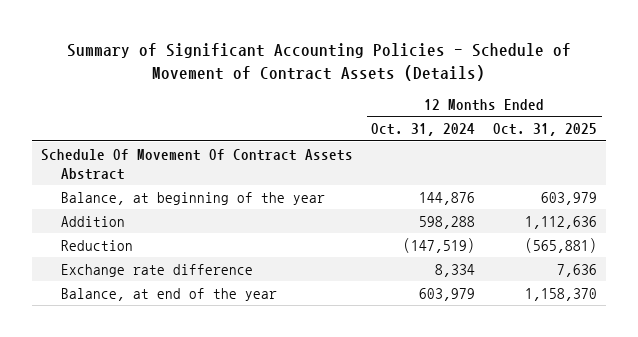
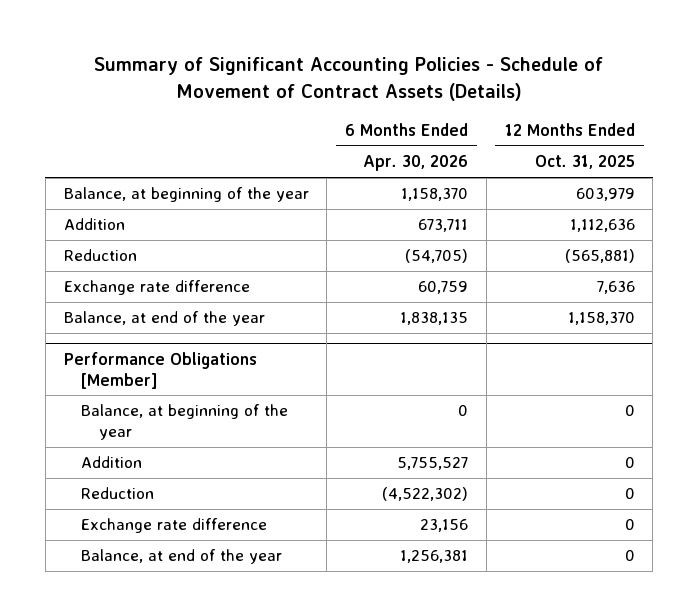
- | 12 Months Ended Oct. 31, 2024 | 12 Months Ended Oct. 31, 2025
+ | 6 Months Ended Apr. 30, 2026 | 12 Months Ended Oct. 31, 2025
- Schedule Of Movement Of Contract Assets Abstract
+ Performance Obligations [Member]
+ Balance, at beginning of the year | 0 | 0
+ Addition | 5,755,527 | 0
+ Reduction | (4,522,302) | 0
+ Exchange rate difference | 23,156 | 0
+ Balance, at end of the year | 1,256,381 | 0

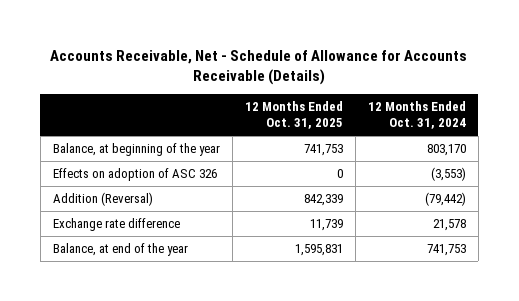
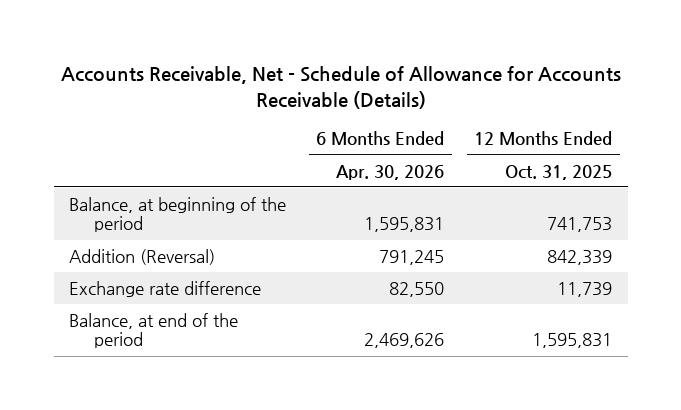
- | 12 Months Ended Oct. 31, 2025 | 12 Months Ended Oct. 31, 2024
+ | 6 Months Ended Apr. 30, 2026 | 12 Months Ended Oct. 31, 2025
- Balance, at beginning of the year | 741,753 | 803,170
- Effects on adoption of ASC 326 | 0 | (3,553)
+ Balance, at beginning of the period | 1,595,831 | 741,753
- Balance, at end of the year | 1,595,831 | 741,753
+ Balance, at end of the period | 2,469,626 | 1,595,831

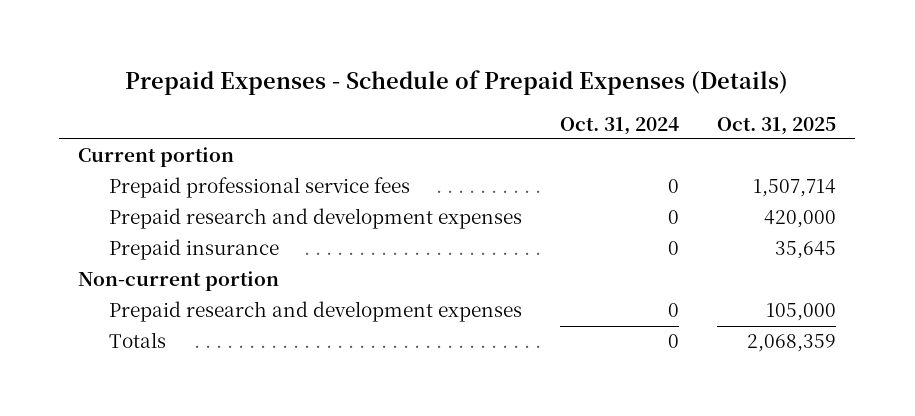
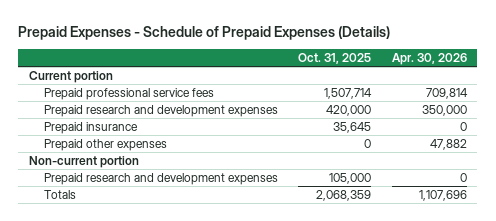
- | Oct. 31, 2024 | Oct. 31, 2025
+ | Oct. 31, 2025 | Apr. 30, 2026
+ Prepaid other expenses | 0 | 47,882

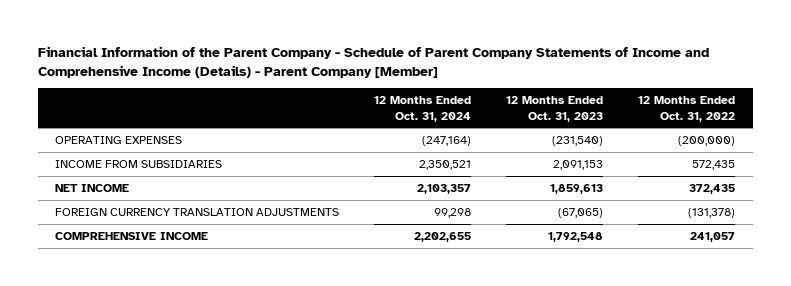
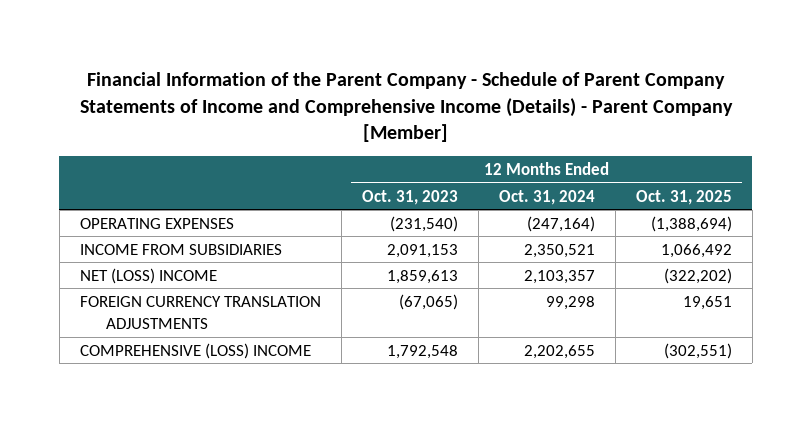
- | 12 Months Ended Oct. 31, 2024 | 12 Months Ended Oct. 31, 2023 | 12 Months Ended Oct. 31, 2022
+ | 12 Months Ended Oct. 31, 2023 | 12 Months Ended Oct. 31, 2024 | 12 Months Ended Oct. 31, 2025
- NET INCOME | 2,103,357 | 1,859,613 | 372,435
+ NET (LOSS) INCOME | 1,859,613 | 2,103,357 | (322,202)
- COMPREHENSIVE INCOME | 2,202,655 | 1,792,548 | 241,057
+ COMPREHENSIVE (LOSS) INCOME | 1,792,548 | 2,202,655 | (302,551)

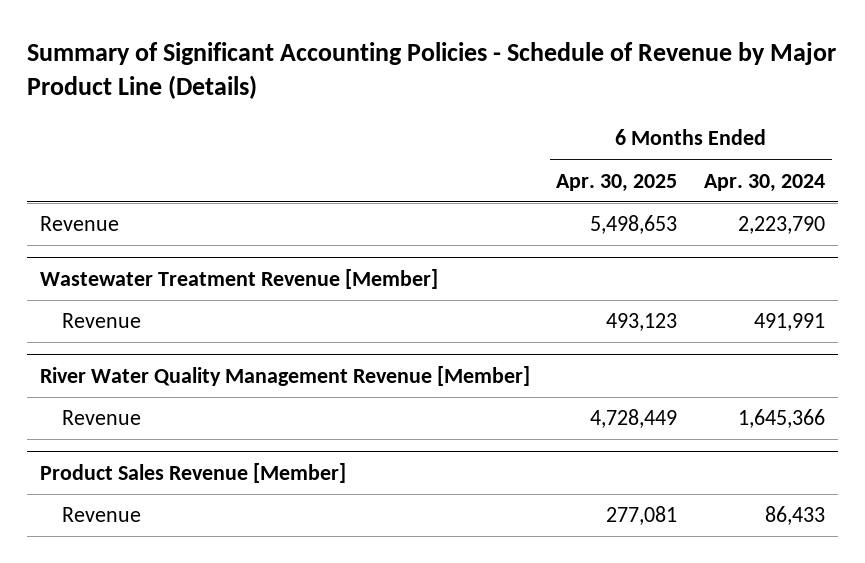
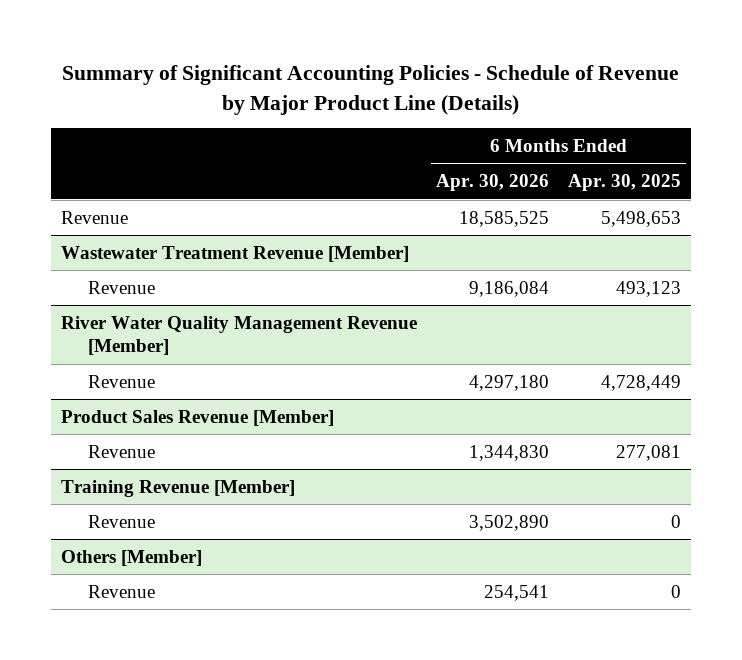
- | 6 Months Ended Apr. 30, 2025 | 6 Months Ended Apr. 30, 2024
+ | 6 Months Ended Apr. 30, 2026 | 6 Months Ended Apr. 30, 2025
+ Training Revenue [Member]
+ Revenue | 3,502,890 | 0
+ Others [Member]
+ Revenue | 254,541 | 0

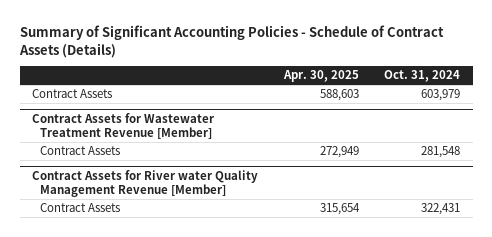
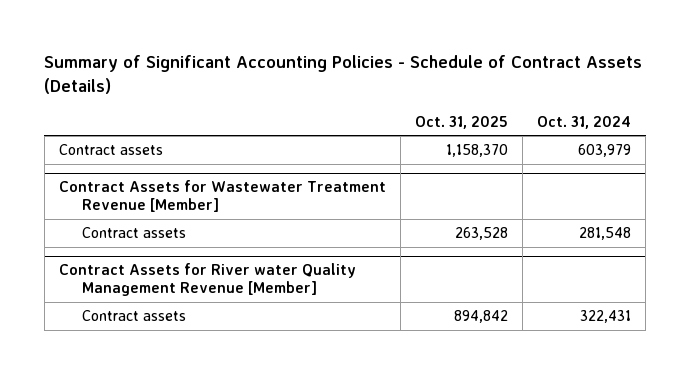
- | Apr. 30, 2025 | Oct. 31, 2024
+ | Oct. 31, 2025 | Oct. 31, 2024
- Contract Assets | 588,603 | 603,979
+ Contract assets | 1,158,370 | 603,979
@ Contract Assets for Wastewater Treatment Revenue [Member]
- Contract Assets | 272,949 | 281,548
+ Contract assets | 263,528 | 281,548
@ Contract Assets for River water Quality Management Revenue [Member]
- Contract Assets | 315,654 | 322,431
+ Contract assets | 894,842 | 322,431

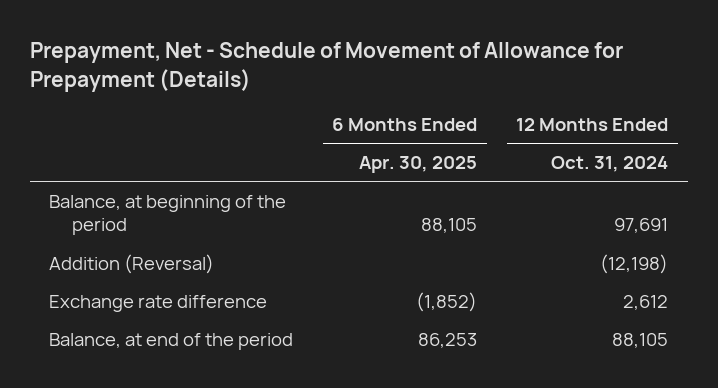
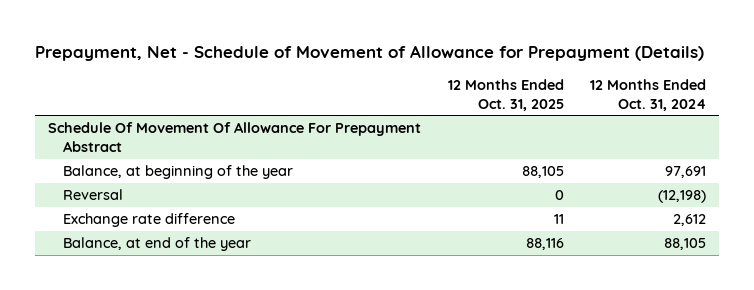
- | 6 Months Ended Apr. 30, 2025 | 12 Months Ended Oct. 31, 2024
+ | 12 Months Ended Oct. 31, 2025 | 12 Months Ended Oct. 31, 2024
- Balance, at beginning of the period | 88,105 | 97,691
- Addition (Reversal) | | (12,198)
+ Schedule Of Movement Of Allowance For Prepayment Abstract
+ Balance, at beginning of the year | 88,105 | 97,691
+ Reversal | 0 | (12,198)
- Balance, at end of the period | 86,253 | 88,105
+ Balance, at end of the year | 88,116 | 88,105

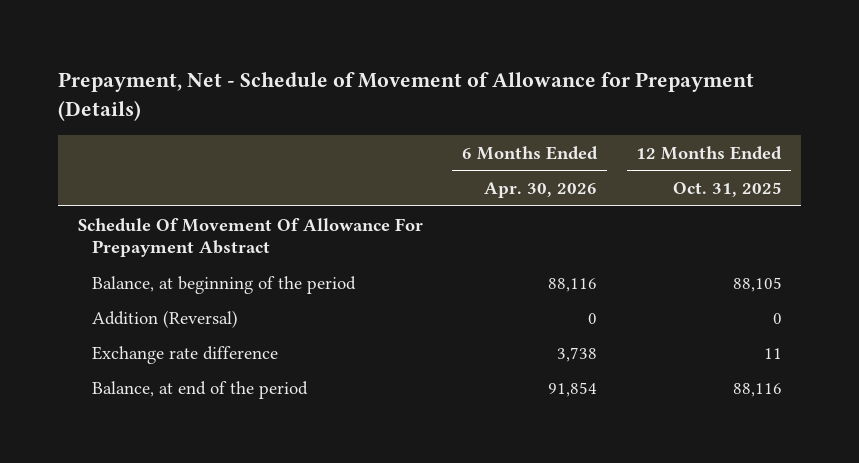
- | 12 Months Ended Oct. 31, 2025 | 12 Months Ended Oct. 31, 2024
+ | 6 Months Ended Apr. 30, 2026 | 12 Months Ended Oct. 31, 2025
- Balance, at beginning of the year | 88,105 | 97,691
- Reversal | 0 | (12,198)
+ Balance, at beginning of the period | 88,116 | 88,105
+ Addition (Reversal) | 0 | 0
- Balance, at end of the year | 88,116 | 88,105
+ Balance, at end of the period | 91,854 | 88,116

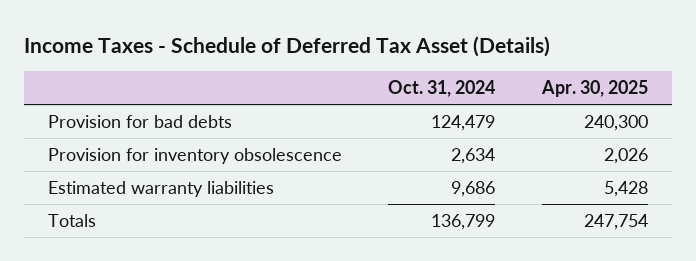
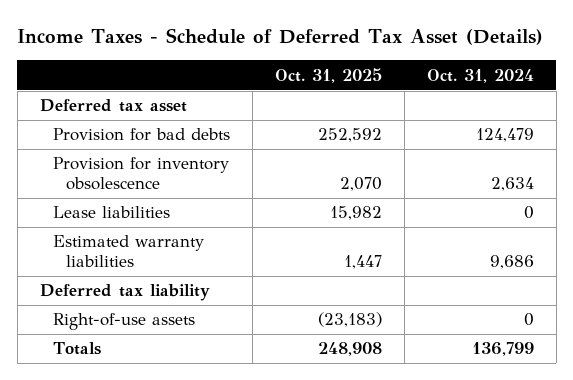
- | Oct. 31, 2024 | Apr. 30, 2025
+ | Oct. 31, 2025 | Oct. 31, 2024
+ Deferred tax asset
+ Lease liabilities | 15,982 | 0
+ Deferred tax liability
+ Right-of-use assets | (23,183) | 0

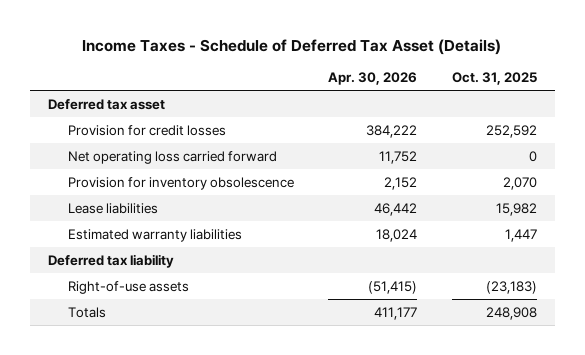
- | Oct. 31, 2025 | Oct. 31, 2024
+ | Apr. 30, 2026 | Oct. 31, 2025
- Provision for bad debts | 252,592 | 124,479
+ Provision for credit losses | 384,222 | 252,592
+ Net operating loss carried forward | 11,752 | 0

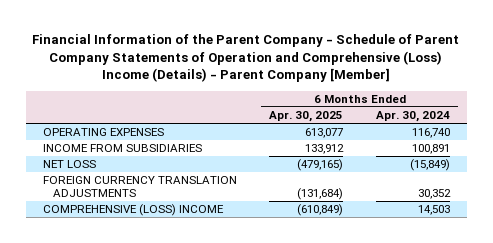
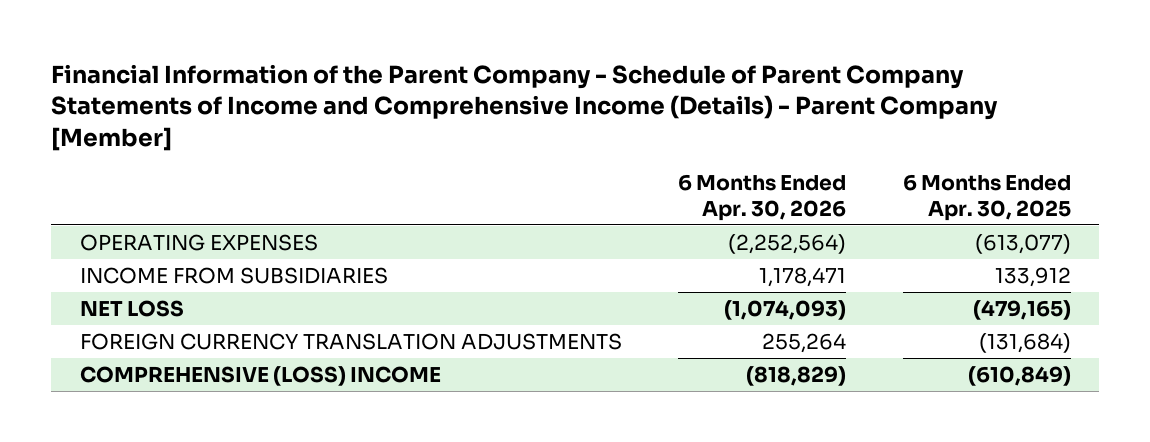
- Financial Information of the Parent Company - Schedule of Parent Company Statements of Operation and Comprehensive (Loss) Income (Details) - Parent Company [Member]
+ Financial Information of the Parent Company - Schedule of Parent Company Statements of Income and Comprehensive Income (Details) - Parent Company [Member]
- | 6 Months Ended Apr. 30, 2025 | 6 Months Ended Apr. 30, 2024
+ | 6 Months Ended Apr. 30, 2026 | 6 Months Ended Apr. 30, 2025
- OPERATING EXPENSES | 613,077 | 116,740
+ OPERATING EXPENSES | (2,252,564) | (613,077)

